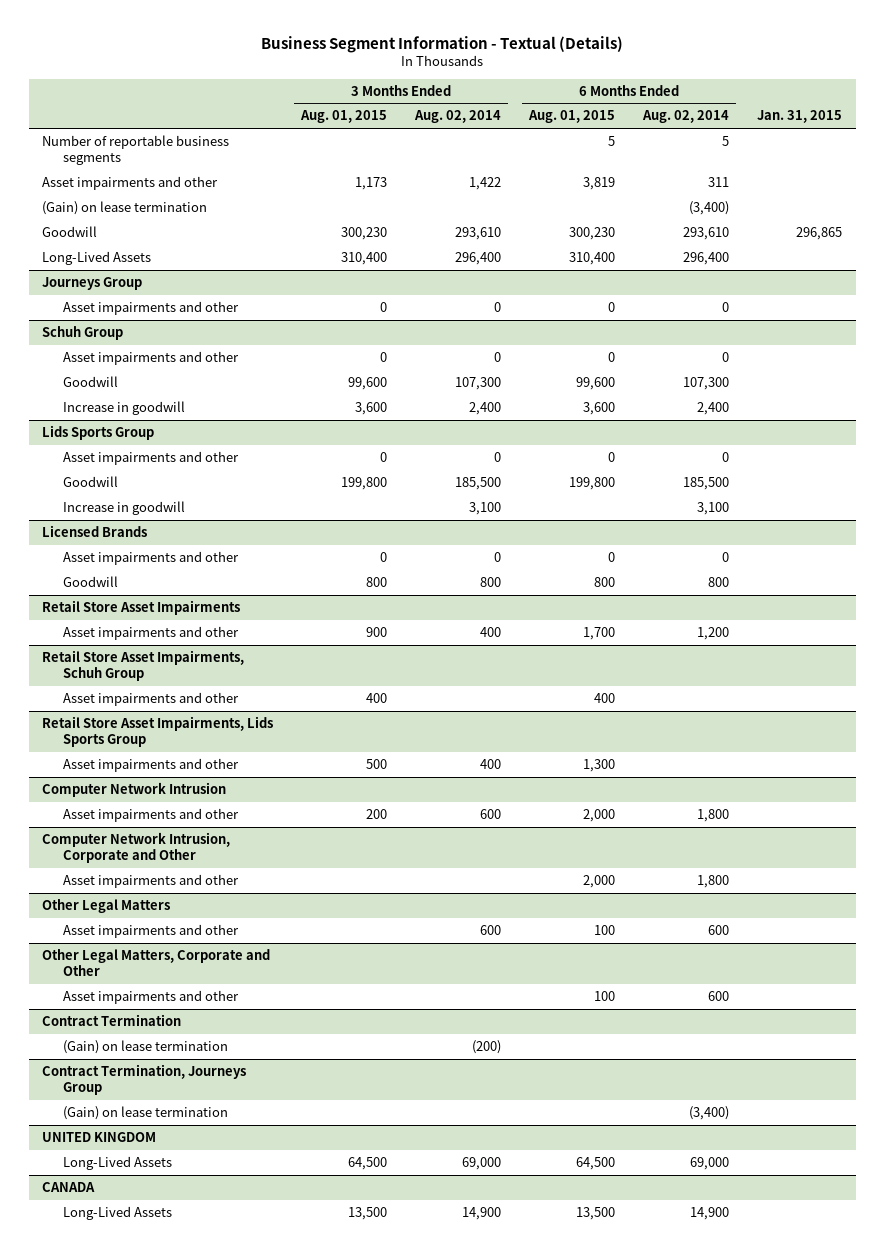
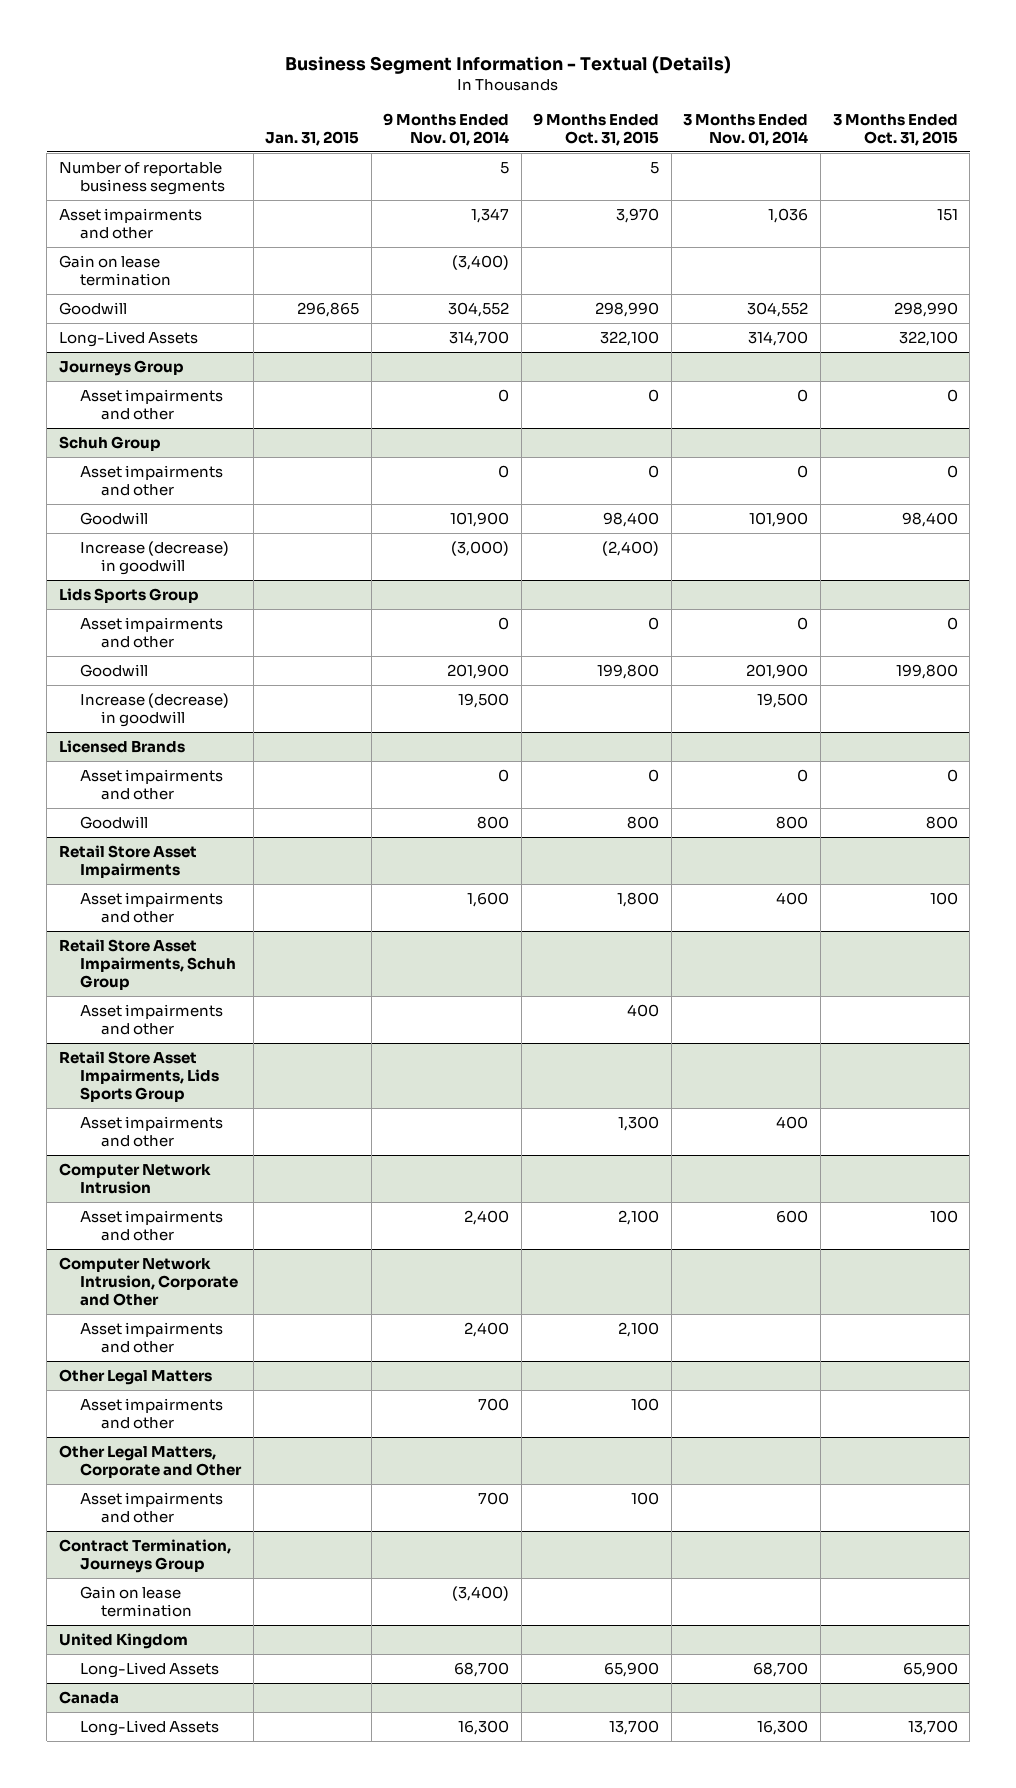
- | 3 Months Ended Aug. 01, 2015 | 3 Months Ended Aug. 02, 2014 | 6 Months Ended Aug. 01, 2015 | 6 Months Ended Aug. 02, 2014 | Jan. 31, 2015
+ | Jan. 31, 2015 | 9 Months Ended Nov. 01, 2014 | 9 Months Ended Oct. 31, 2015 | 3 Months Ended Nov. 01, 2014 | 3 Months Ended Oct. 31, 2015
- (Gain) on lease termination | | | | (3,400) |
+ Gain on lease termination | | (3,400) | | |
@ Schuh Group
- Increase in goodwill | 3,600 | 2,400 | 3,600 | 2,400 |
+ Increase (decrease) in goodwill | | (3,000) | (2,400) | |
@ Lids Sports Group
- Increase in goodwill | | 3,100 | | 3,100 |
+ Increase (decrease) in goodwill | | 19,500 | | 19,500 |
- Contract Termination
- (Gain) on lease termination | | (200) | | |
@ Contract Termination, Journeys Group
- (Gain) on lease termination | | | | (3,400) |
- UNITED KINGDOM
@ Contract Termination, Journeys Group
+ Gain on lease termination | | (3,400) | | |
+ United Kingdom
- CANADA
+ Canada

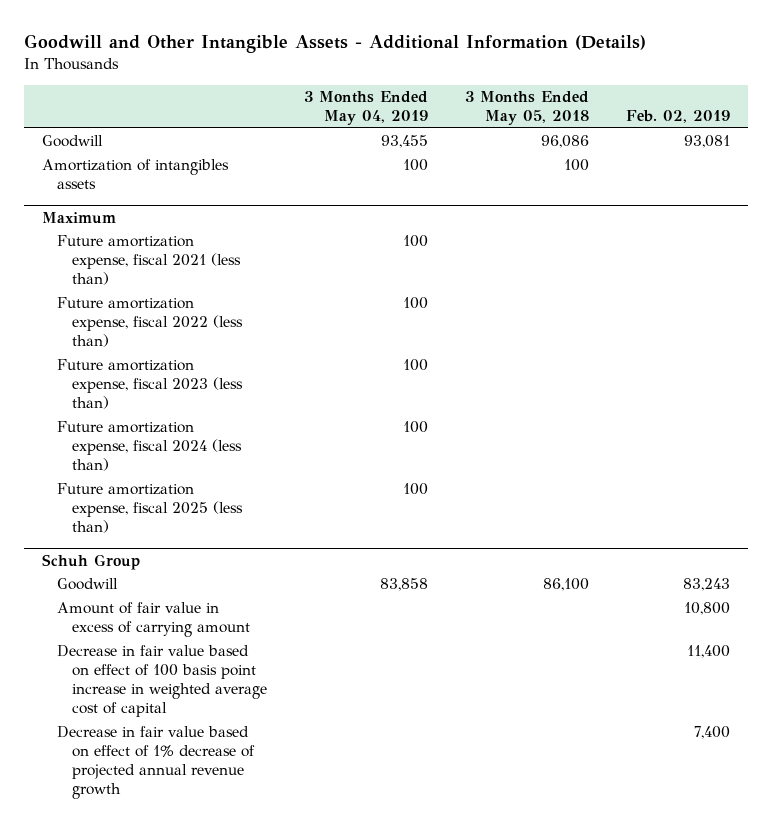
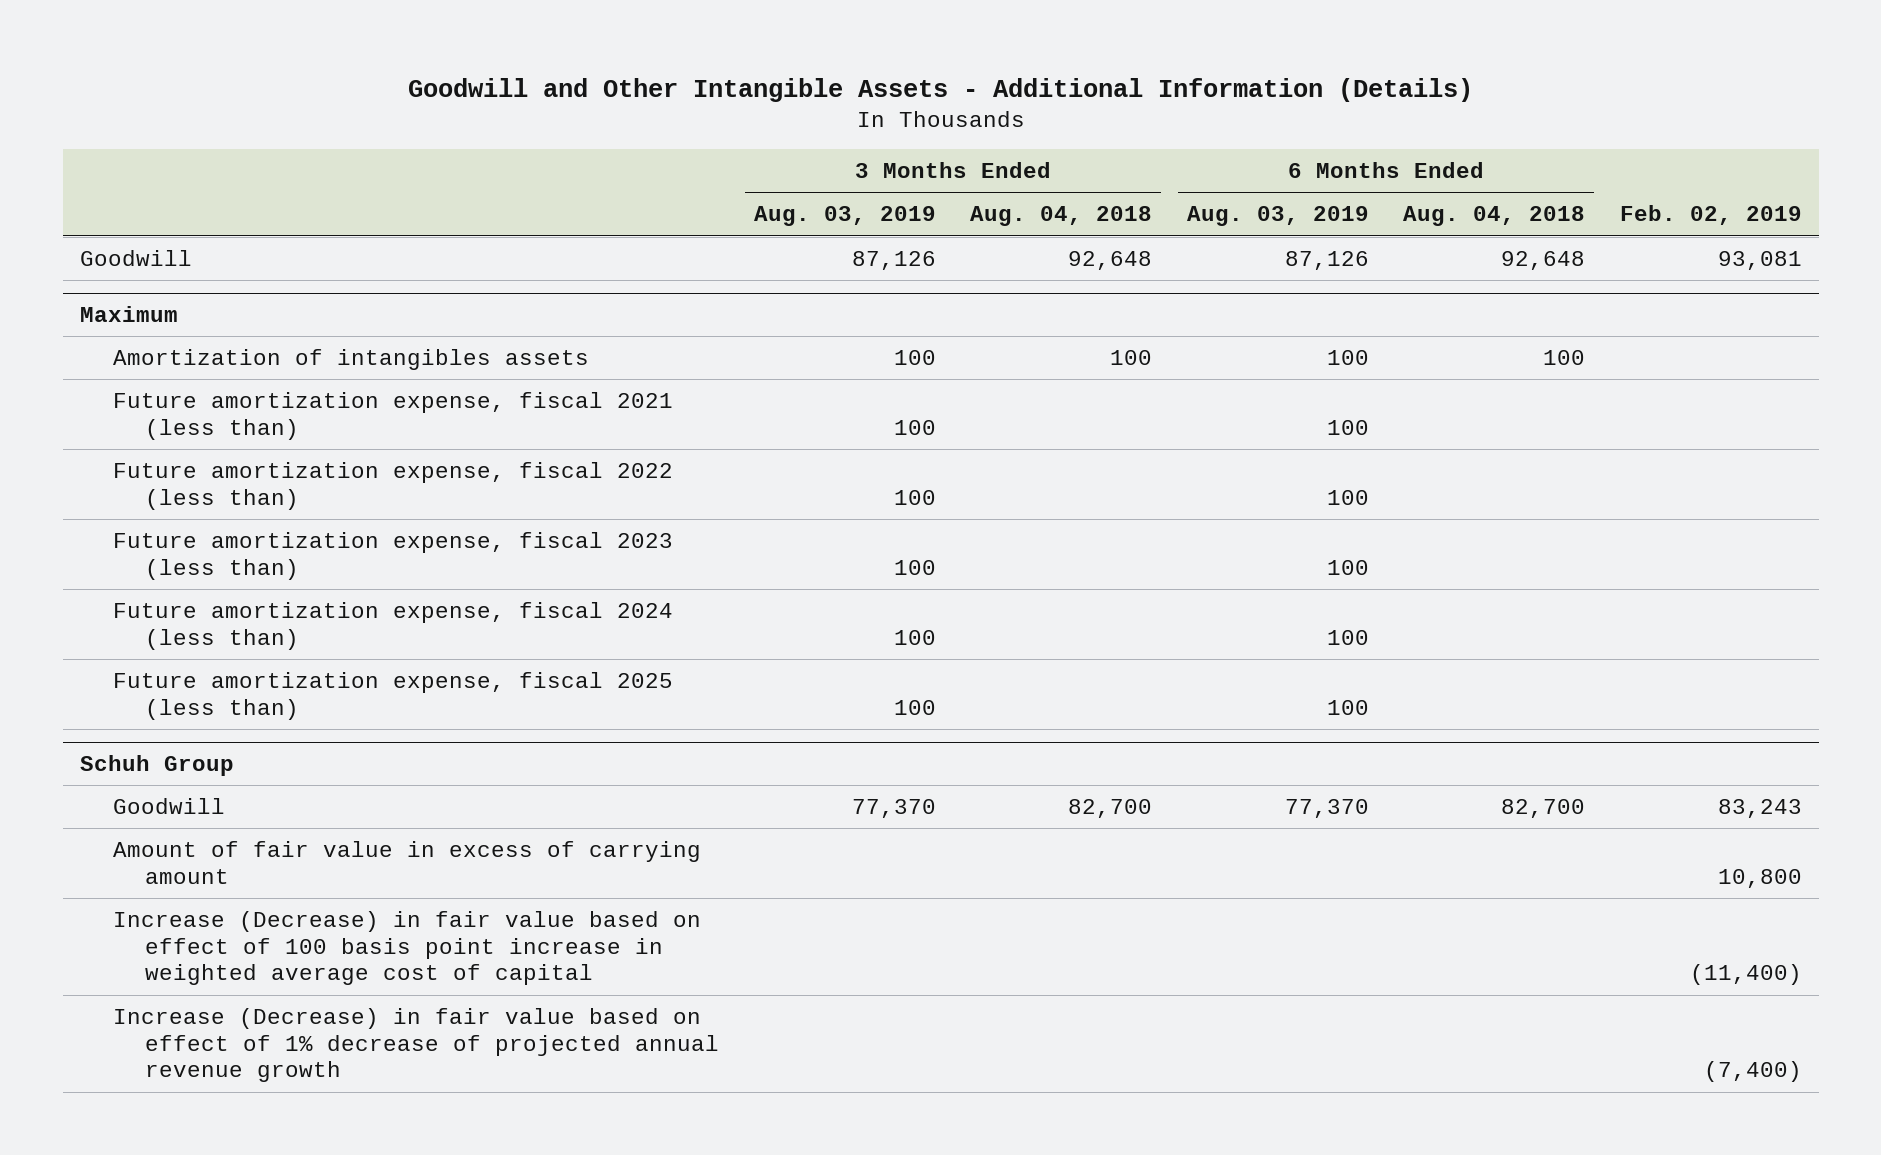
- | 3 Months Ended May 04, 2019 | 3 Months Ended May 05, 2018 | Feb. 02, 2019
+ | 3 Months Ended Aug. 03, 2019 | 3 Months Ended Aug. 04, 2018 | 6 Months Ended Aug. 03, 2019 | 6 Months Ended Aug. 04, 2018 | Feb. 02, 2019
- Amortization of intangibles assets | 100 | 100 |
@ Maximum
+ Amortization of intangibles assets | 100 | 100 | 100 | 100 |
@ Schuh Group
- Decrease in fair value based on effect of 100 basis point increase in weighted average cost of capital | | | 11,400
- Decrease in fair value based on effect of 1% decrease of projected annual revenue growth | | | 7,400
+ Increase (Decrease) in fair value based on effect of 100 basis point increase in weighted average cost of capital | | | | | (11,400)
+ Increase (Decrease) in fair value based on effect of 1% decrease of projected annual revenue growth | | | | | (7,400)

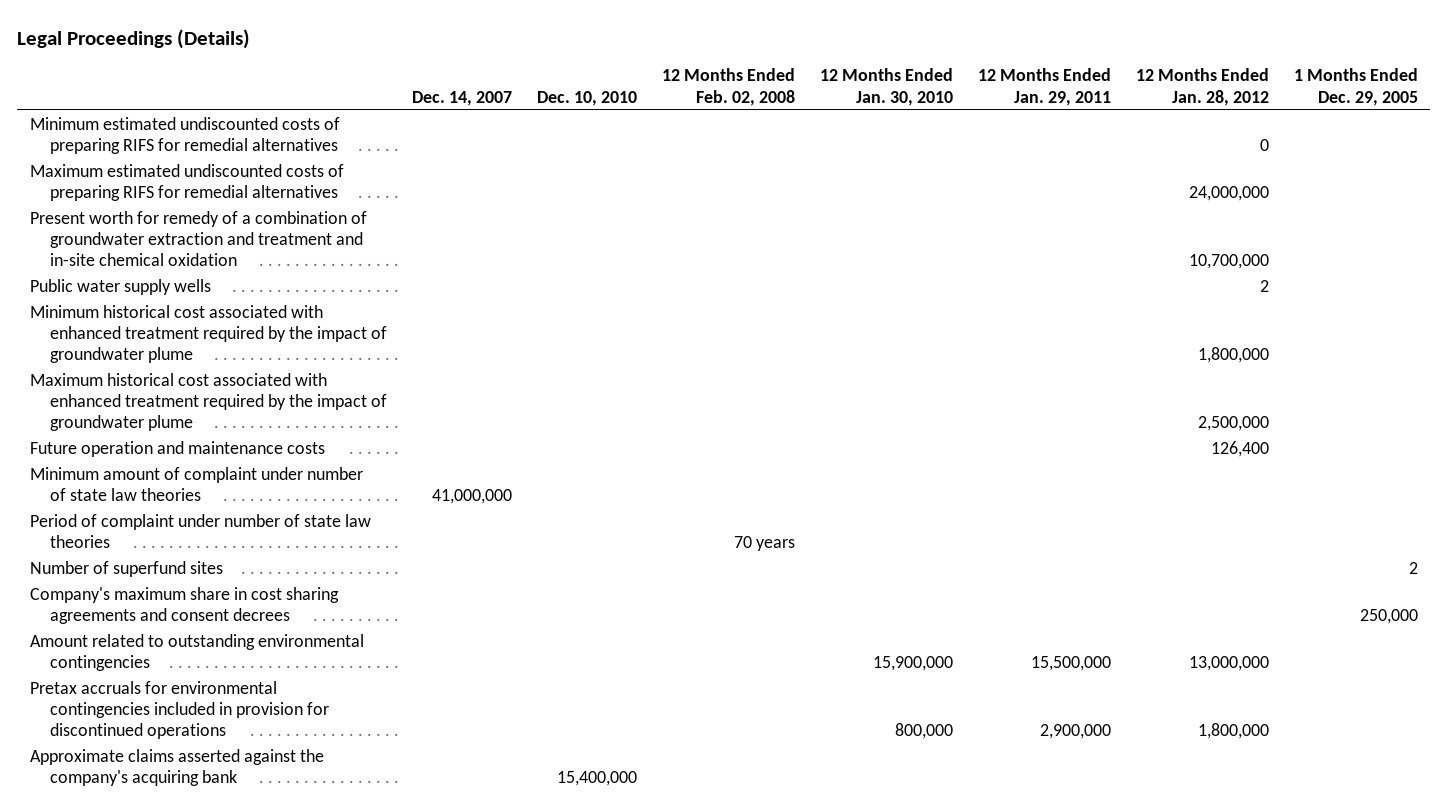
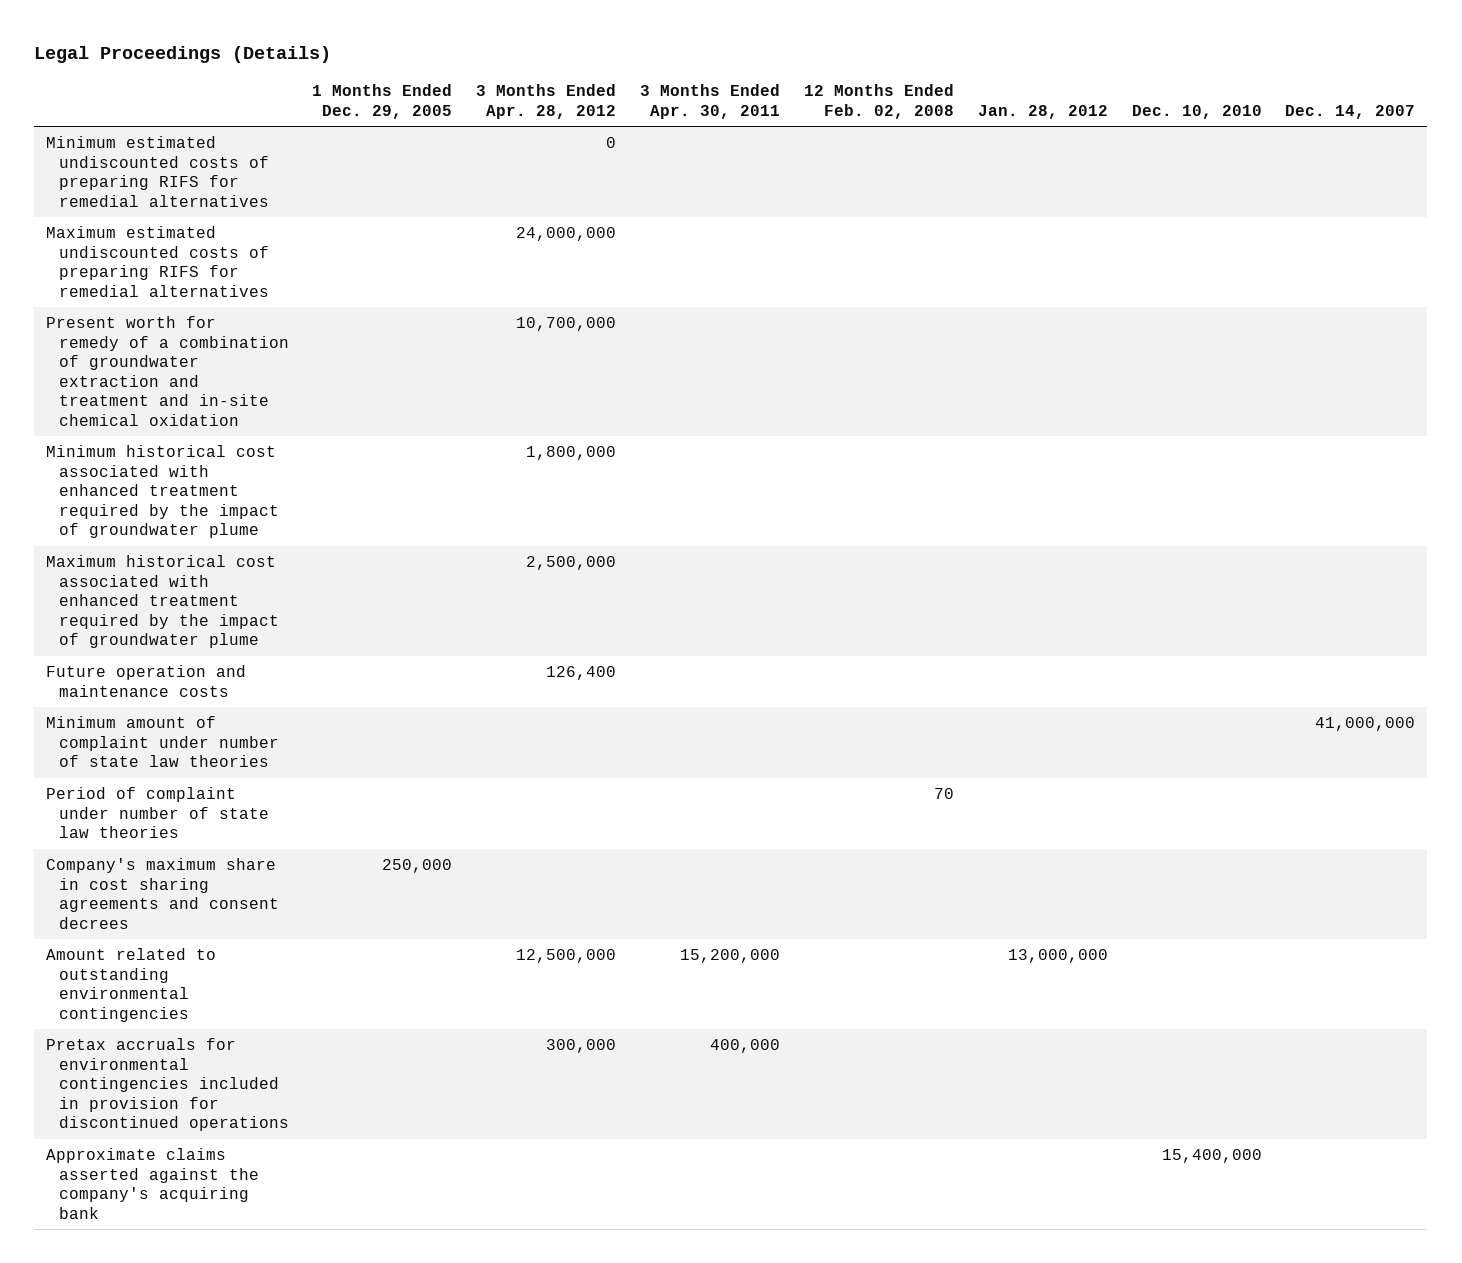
- | Dec. 14, 2007 | Dec. 10, 2010 | 12 Months Ended Feb. 02, 2008 | 12 Months Ended Jan. 30, 2010 | 12 Months Ended Jan. 29, 2011 | 12 Months Ended Jan. 28, 2012 | 1 Months Ended Dec. 29, 2005
+ | 1 Months Ended Dec. 29, 2005 | 3 Months Ended Apr. 28, 2012 | 3 Months Ended Apr. 30, 2011 | 12 Months Ended Feb. 02, 2008 | Jan. 28, 2012 | Dec. 10, 2010 | Dec. 14, 2007
- Public water supply wells | | | | | | 2 |
- Period of complaint under number of state law theories | | | 70 years | | | |
- Number of superfund sites | | | | | | | 2
+ Period of complaint under number of state law theories | | | | 70 | | |

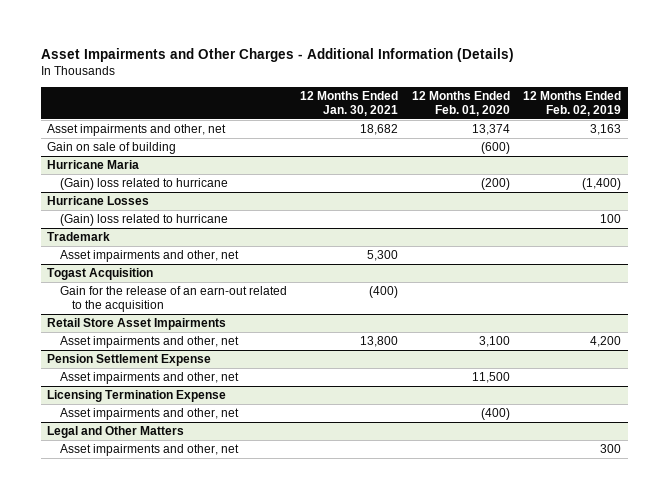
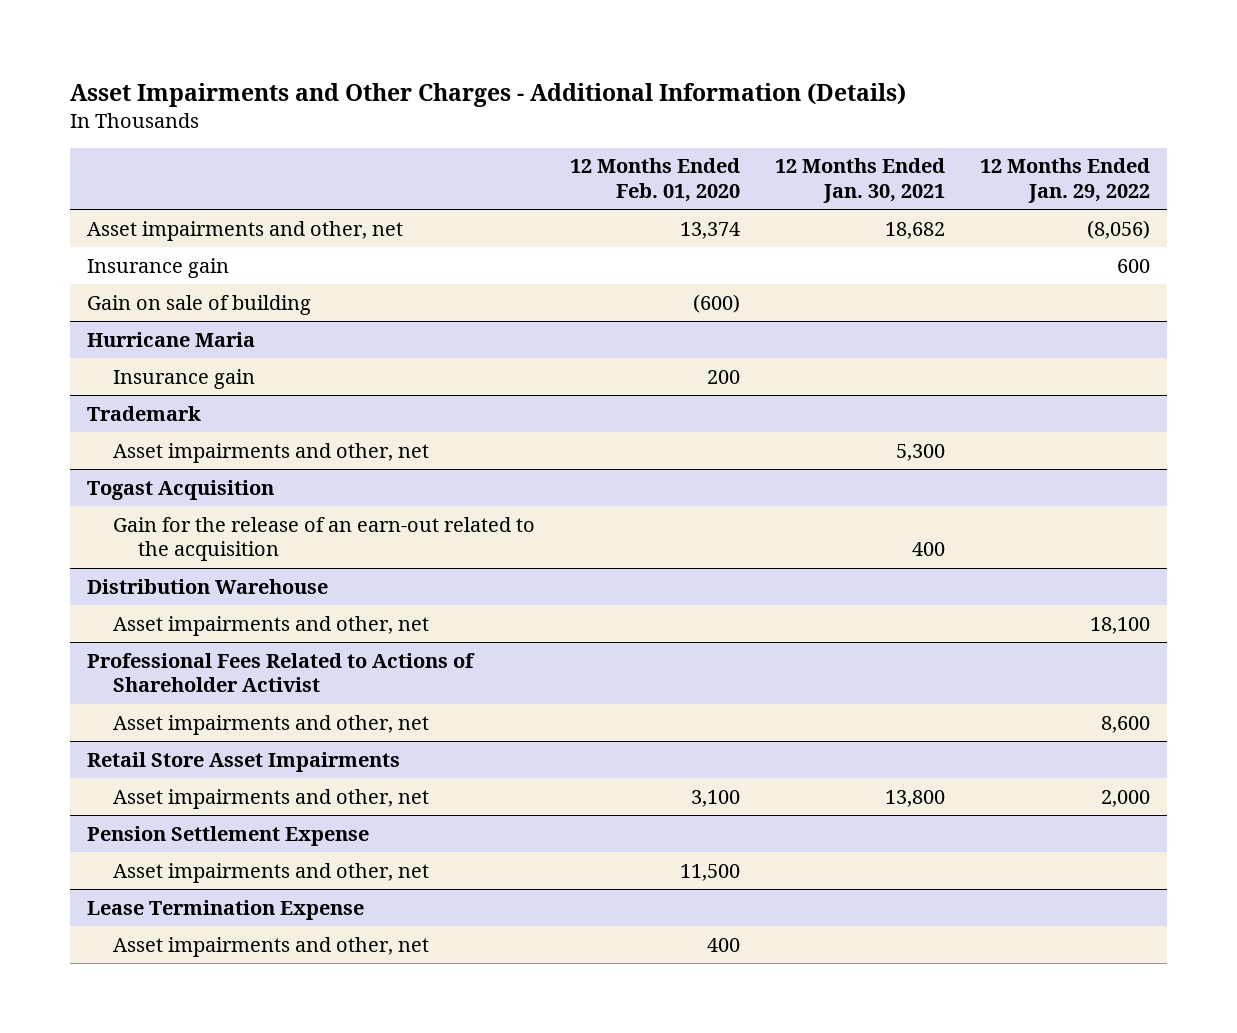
- | 12 Months Ended Jan. 30, 2021 | 12 Months Ended Feb. 01, 2020 | 12 Months Ended Feb. 02, 2019
+ | 12 Months Ended Feb. 01, 2020 | 12 Months Ended Jan. 30, 2021 | 12 Months Ended Jan. 29, 2022
+ Insurance gain | | | 600
@ Hurricane Maria
- (Gain) loss related to hurricane | | (200) | (1,400)
- Hurricane Losses
- (Gain) loss related to hurricane | | | 100
@ Hurricane Maria
+ Insurance gain | 200 | |
@ Togast Acquisition
- Gain for the release of an earn-out related to the acquisition | (400) | |
+ Gain for the release of an earn-out related to the acquisition | | 400 |
+ Distribution Warehouse
+ Asset impairments and other, net | | | 18,100
+ Professional Fees Related to Actions of Shareholder Activist
+ Asset impairments and other, net | | | 8,600
- Licensing Termination Expense
- Asset impairments and other, net | | (400) |
- Legal and Other Matters
- Asset impairments and other, net | | | 300
+ Lease Termination Expense
+ Asset impairments and other, net | 400 | |

